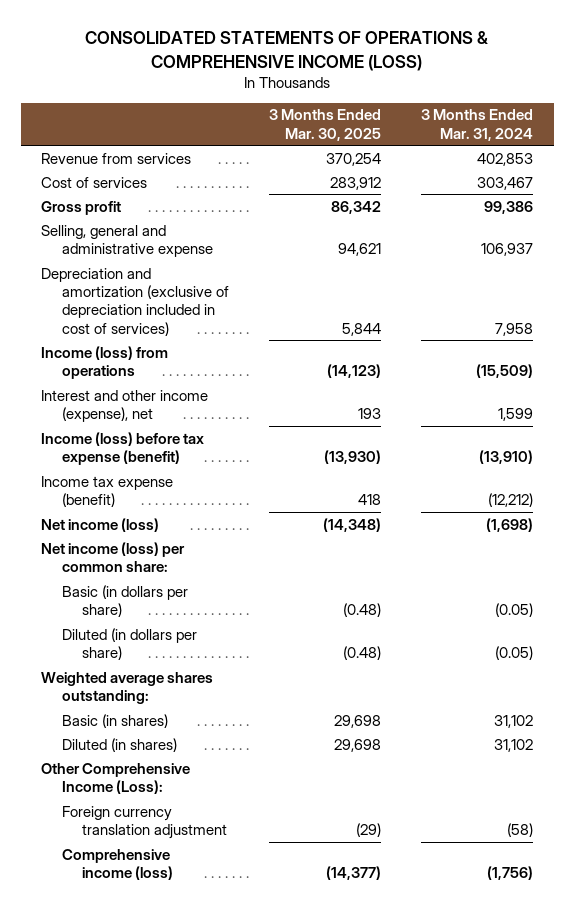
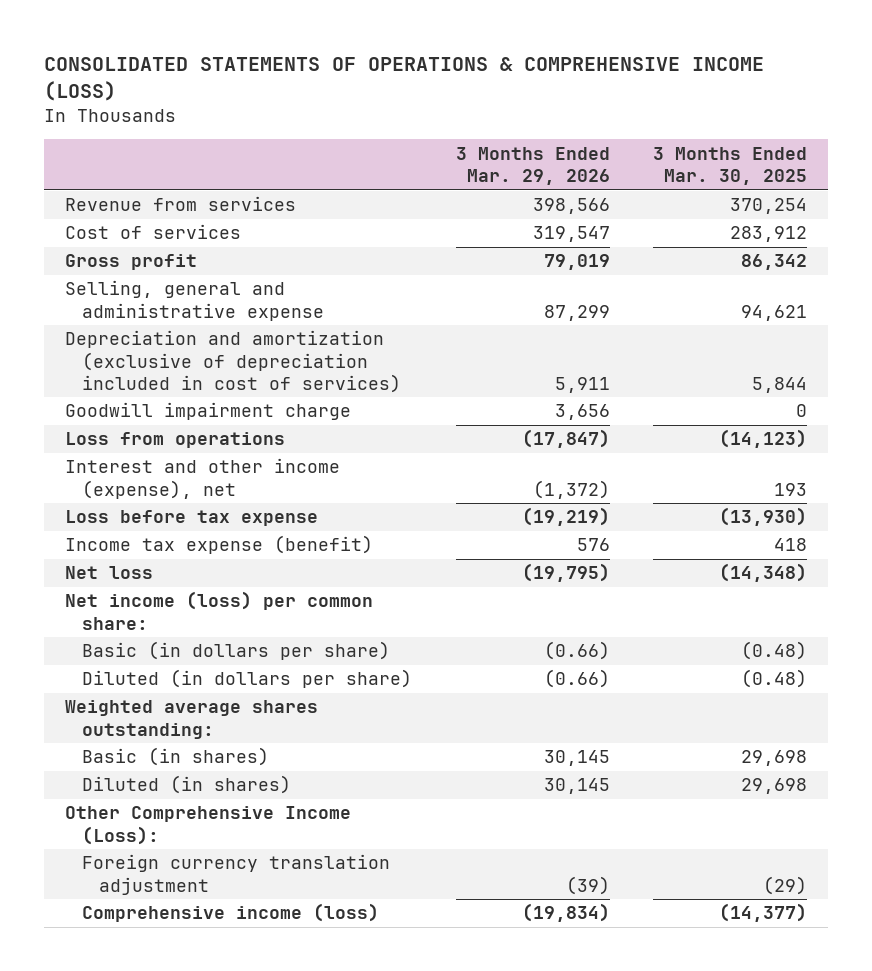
- | 3 Months Ended Mar. 30, 2025 | 3 Months Ended Mar. 31, 2024
+ | 3 Months Ended Mar. 29, 2026 | 3 Months Ended Mar. 30, 2025
- Income (loss) from operations | (14,123) | (15,509)
+ Goodwill impairment charge | 3,656 | 0
+ Loss from operations | (17,847) | (14,123)
- Income (loss) before tax expense (benefit) | (13,930) | (13,910)
+ Loss before tax expense | (19,219) | (13,930)
- Net income (loss) | (14,348) | (1,698)
+ Net loss | (19,795) | (14,348)

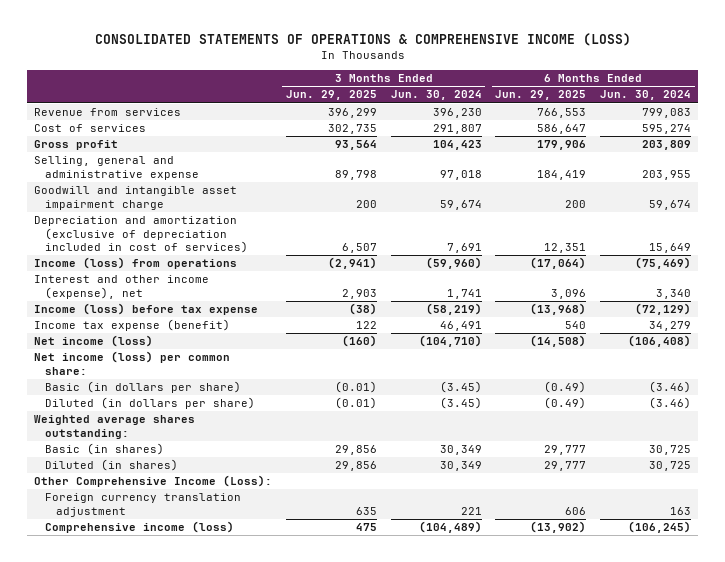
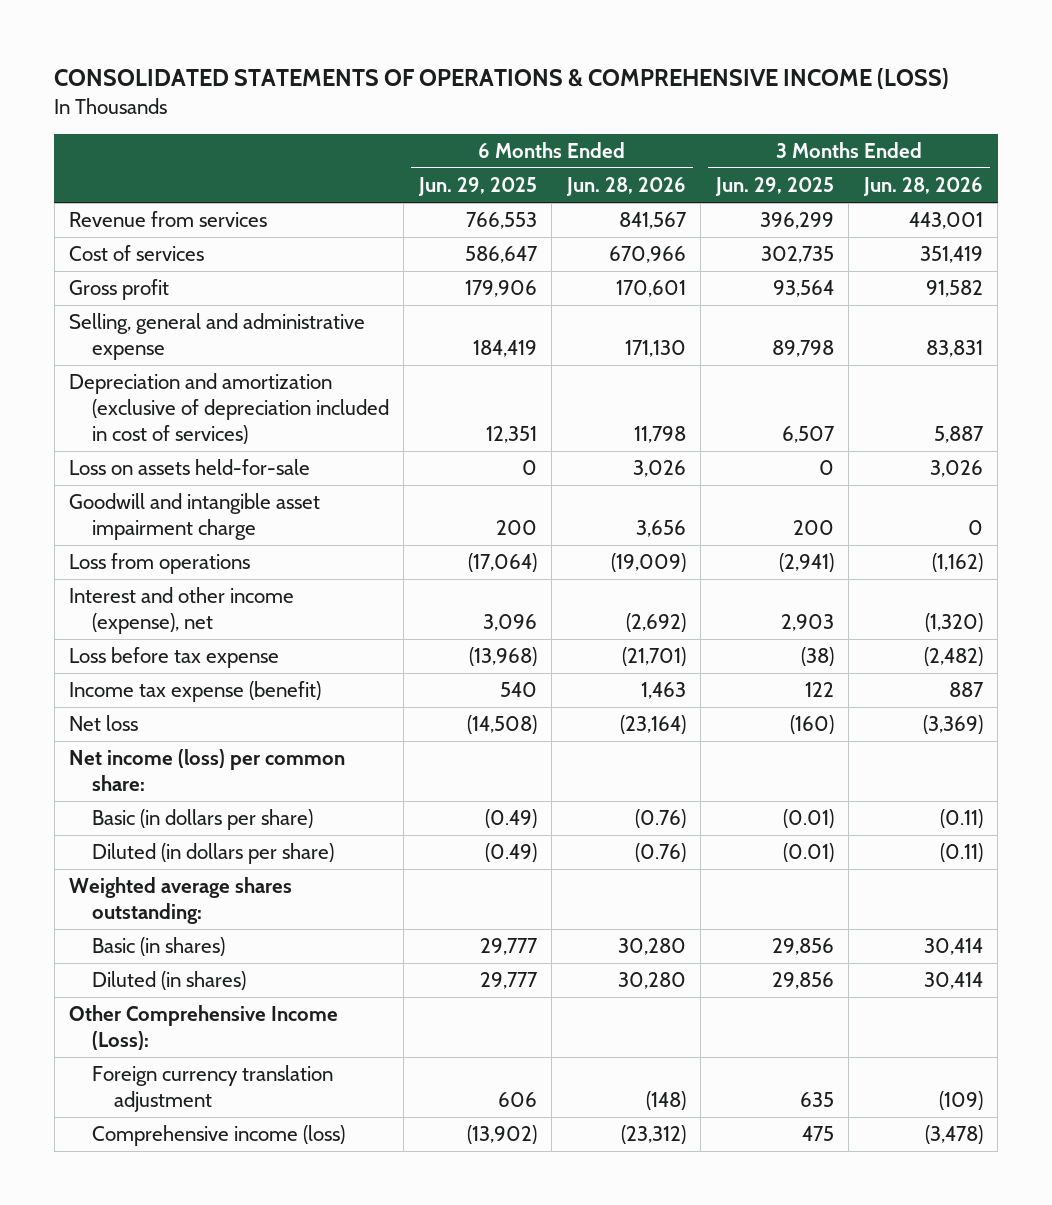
- | 3 Months Ended Jun. 29, 2025 | 3 Months Ended Jun. 30, 2024 | 6 Months Ended Jun. 29, 2025 | 6 Months Ended Jun. 30, 2024
+ | 6 Months Ended Jun. 29, 2025 | 6 Months Ended Jun. 28, 2026 | 3 Months Ended Jun. 29, 2025 | 3 Months Ended Jun. 28, 2026
- Income (loss) from operations | (2,941) | (59,960) | (17,064) | (75,469)
+ Loss on assets held-for-sale | 0 | 3,026 | 0 | 3,026
moved down: Goodwill and intangible asset impairment charge | 200 | 3,656 | 200 | 0
+ Loss from operations | (17,064) | (19,009) | (2,941) | (1,162)
- Income (loss) before tax expense | (38) | (58,219) | (13,968) | (72,129)
+ Loss before tax expense | (13,968) | (21,701) | (38) | (2,482)
- Net income (loss) | (160) | (104,710) | (14,508) | (106,408)
+ Net loss | (14,508) | (23,164) | (160) | (3,369)

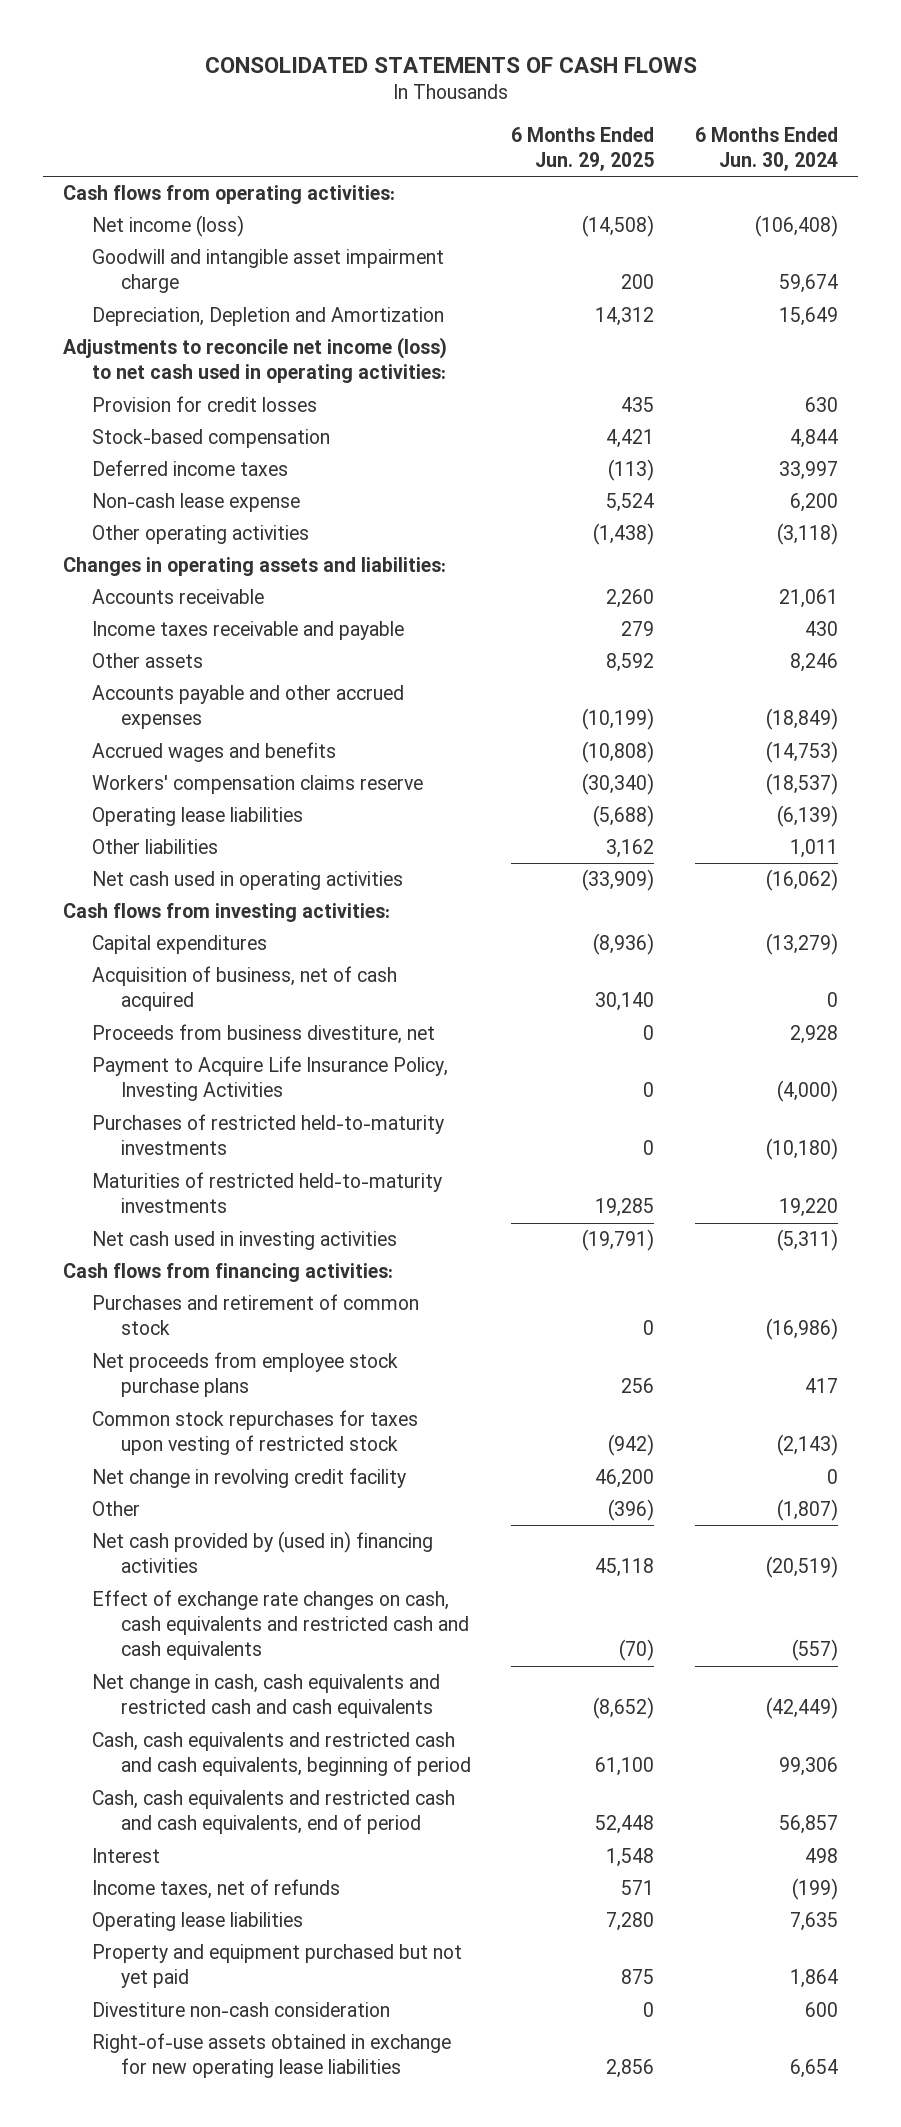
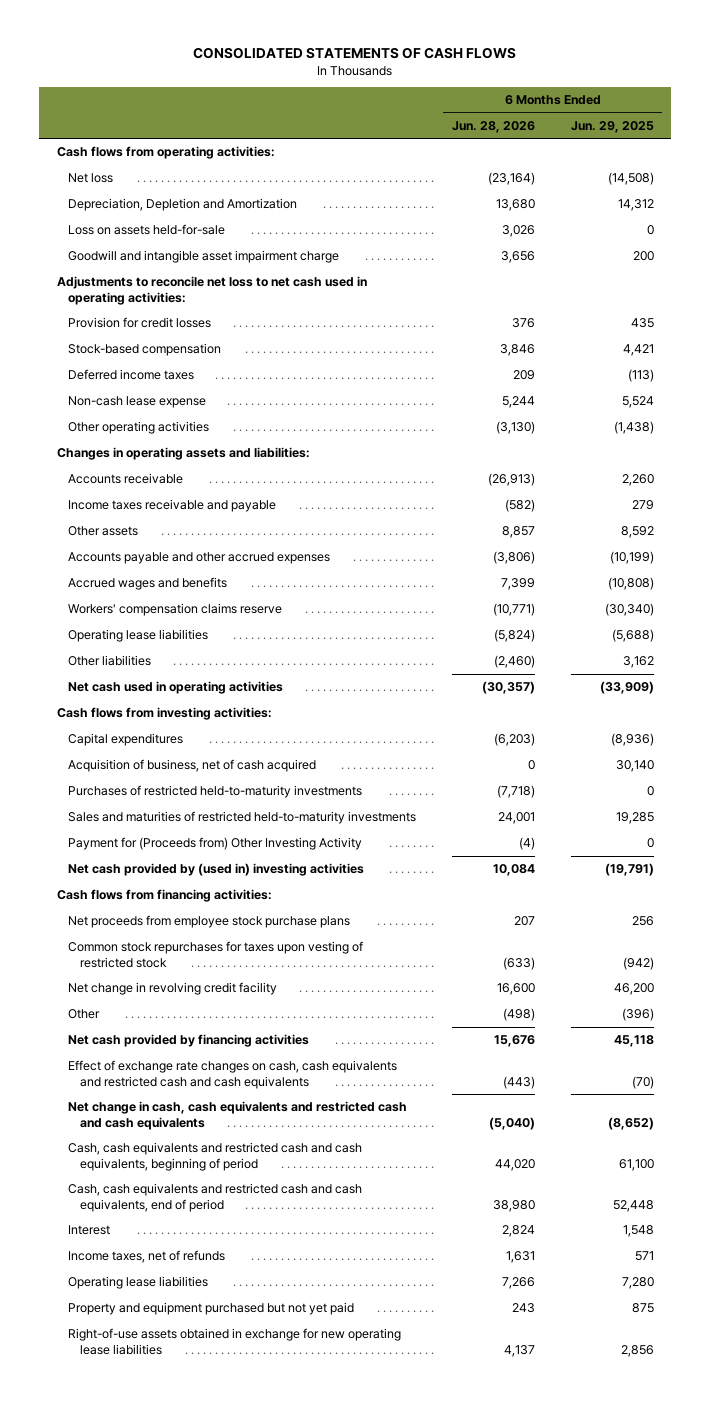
- | 6 Months Ended Jun. 29, 2025 | 6 Months Ended Jun. 30, 2024
+ | 6 Months Ended Jun. 28, 2026 | 6 Months Ended Jun. 29, 2025
- Net income (loss) | (14,508) | (106,408)
+ Net loss | (23,164) | (14,508)
- Adjustments to reconcile net income (loss) to net cash used in operating activities:
+ Loss on assets held-for-sale | 3,026 | 0
moved down: Goodwill and intangible asset impairment charge | 3,656 | 200
+ Adjustments to reconcile net loss to net cash used in operating activities:
- Proceeds from business divestiture, net | 0 | 2,928
- Payment to Acquire Life Insurance Policy, Investing Activities | 0 | (4,000)
- Maturities of restricted held-to-maturity investments | 19,285 | 19,220
- Net cash used in investing activities | (19,791) | (5,311)
+ Sales and maturities of restricted held-to-maturity investments | 24,001 | 19,285
+ Payment for (Proceeds from) Other Investing Activity | (4) | 0
+ Net cash provided by (used in) investing activities | 10,084 | (19,791)
- Purchases and retirement of common stock | 0 | (16,986)
- Net cash provided by (used in) financing activities | 45,118 | (20,519)
+ Net cash provided by financing activities | 15,676 | 45,118
- Divestiture non-cash consideration | 0 | 600

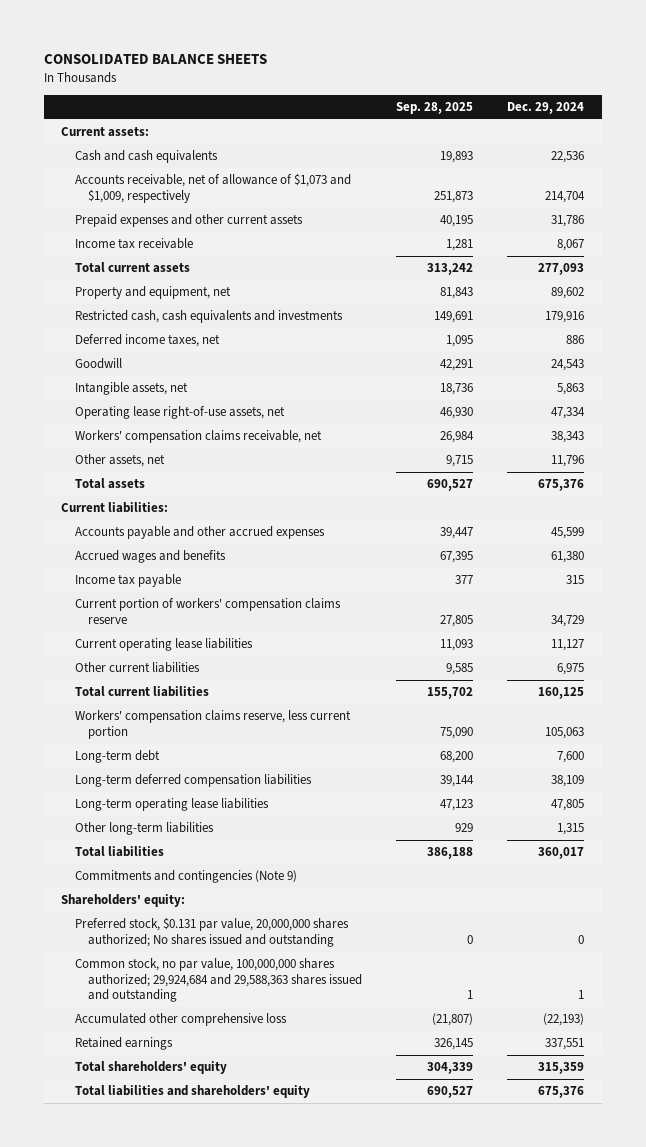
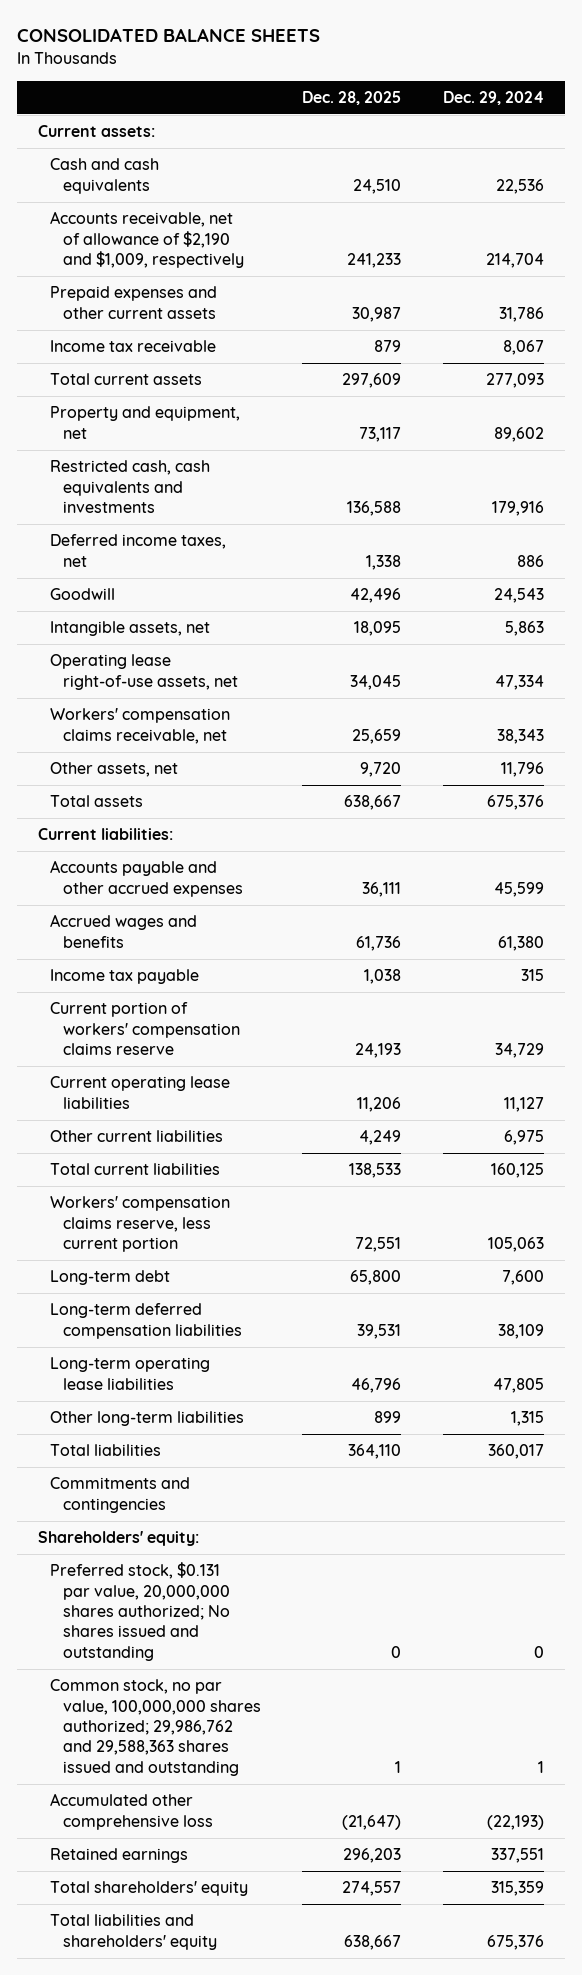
- | Sep. 28, 2025 | Dec. 29, 2024
+ | Dec. 28, 2025 | Dec. 29, 2024
- Accounts receivable, net of allowance of $1,073 and $1,009, respectively | 251,873 | 214,704
+ Accounts receivable, net of allowance of $2,190 and $1,009, respectively | 241,233 | 214,704
- Commitments and contingencies (Note 9)
+ Commitments and contingencies
- Common stock, no par value, 100,000,000 shares authorized; 29,924,684 and 29,588,363 shares issued and outstanding | 1 | 1
+ Common stock, no par value, 100,000,000 shares authorized; 29,986,762 and 29,588,363 shares issued and outstanding | 1 | 1

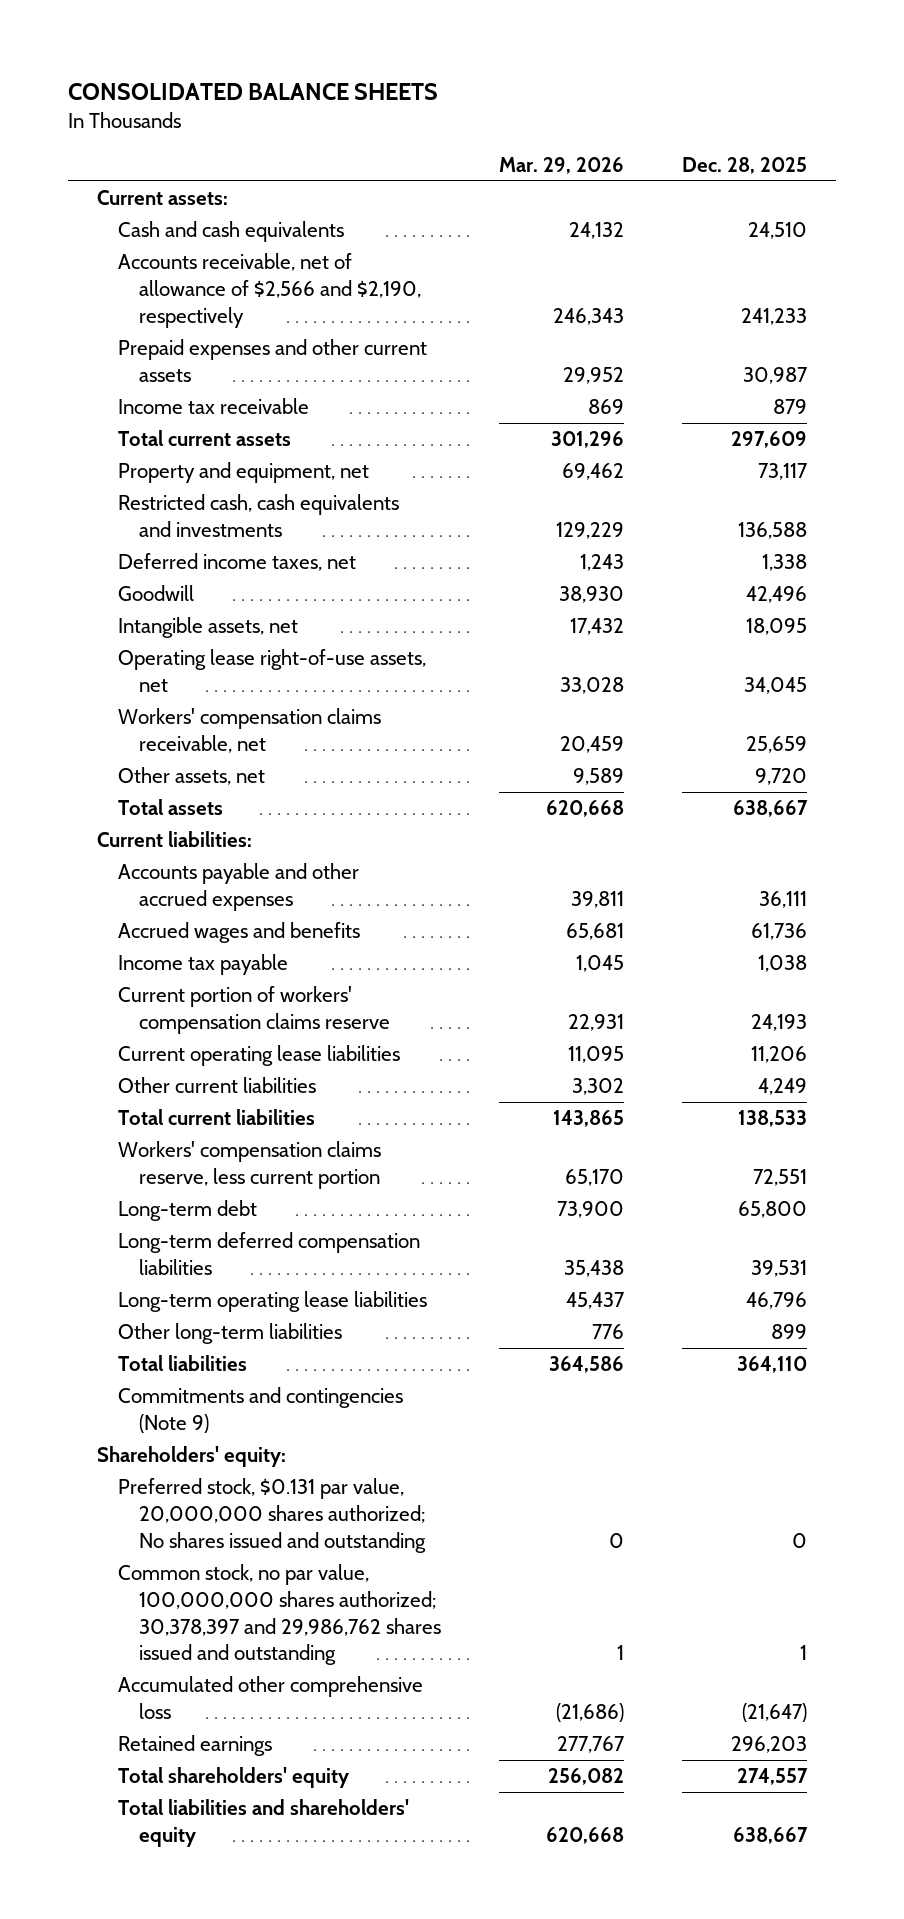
- | Dec. 28, 2025 | Dec. 29, 2024
+ | Mar. 29, 2026 | Dec. 28, 2025
- Accounts receivable, net of allowance of $2,190 and $1,009, respectively | 241,233 | 214,704
+ Accounts receivable, net of allowance of $2,566 and $2,190, respectively | 246,343 | 241,233
- Commitments and contingencies
+ Commitments and contingencies (Note 9)
- Common stock, no par value, 100,000,000 shares authorized; 29,986,762 and 29,588,363 shares issued and outstanding | 1 | 1
+ Common stock, no par value, 100,000,000 shares authorized; 30,378,397 and 29,986,762 shares issued and outstanding | 1 | 1

